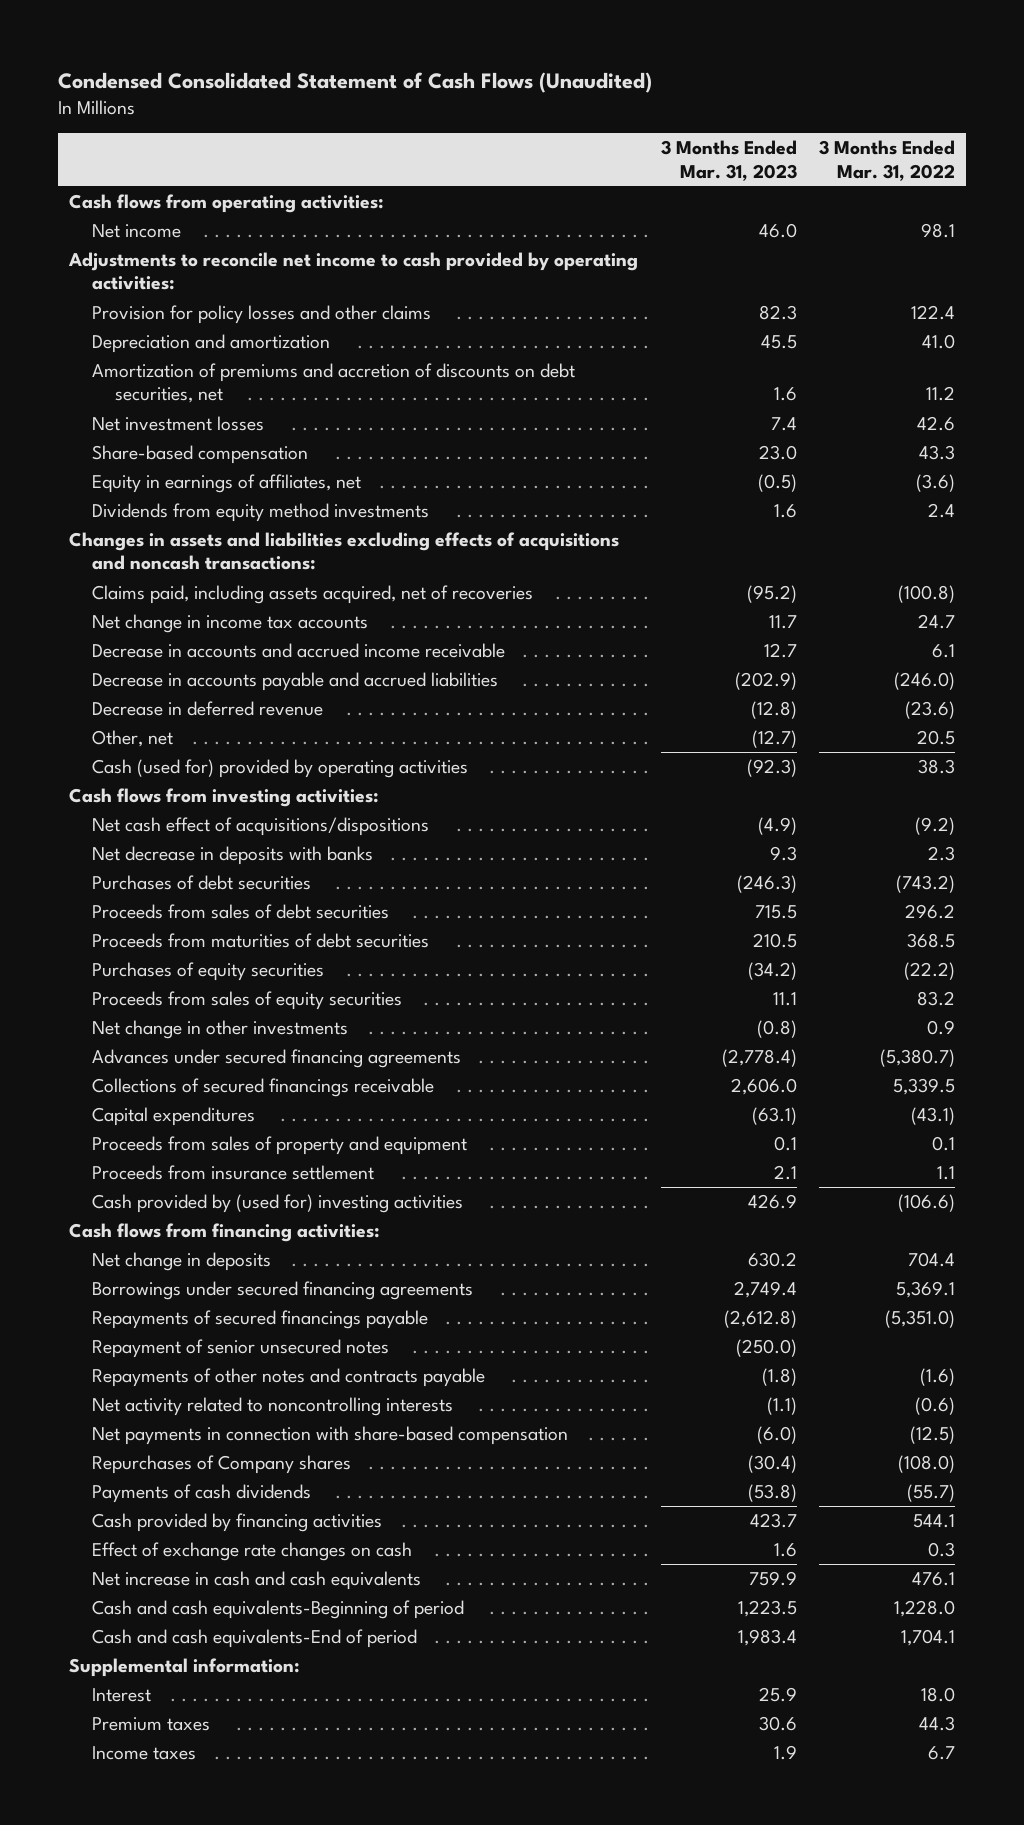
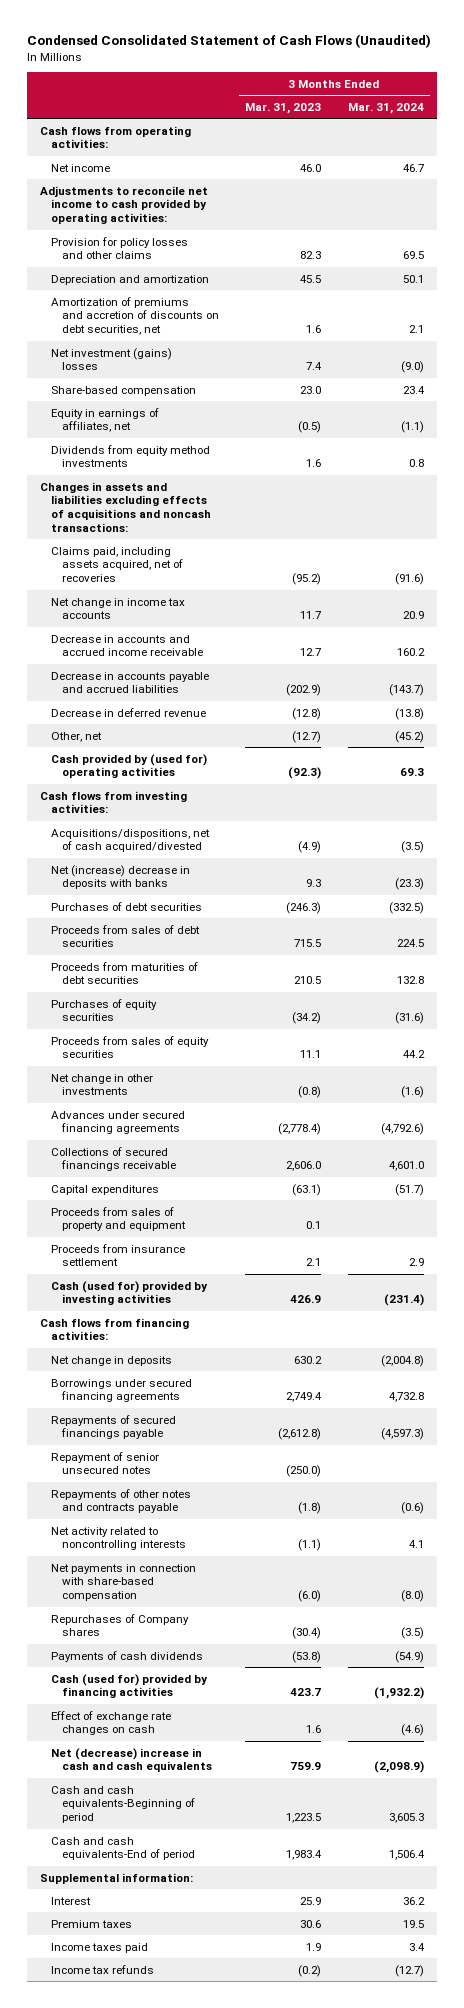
- | 3 Months Ended Mar. 31, 2023 | 3 Months Ended Mar. 31, 2022
+ | 3 Months Ended Mar. 31, 2023 | 3 Months Ended Mar. 31, 2024
- Net investment losses | 7.4 | 42.6
+ Net investment (gains) losses | 7.4 | (9.0)
- Cash (used for) provided by operating activities | (92.3) | 38.3
+ Cash provided by (used for) operating activities | (92.3) | 69.3
- Net cash effect of acquisitions/dispositions | (4.9) | (9.2)
- Net decrease in deposits with banks | 9.3 | 2.3
+ Acquisitions/dispositions, net of cash acquired/divested | (4.9) | (3.5)
+ Net (increase) decrease in deposits with banks | 9.3 | (23.3)
- Cash provided by (used for) investing activities | 426.9 | (106.6)
+ Cash (used for) provided by investing activities | 426.9 | (231.4)
- Cash provided by financing activities | 423.7 | 544.1
+ Cash (used for) provided by financing activities | 423.7 | (1,932.2)
- Net increase in cash and cash equivalents | 759.9 | 476.1
+ Net (decrease) increase in cash and cash equivalents | 759.9 | (2,098.9)
- Income taxes | 1.9 | 6.7
+ Income taxes paid | 1.9 | 3.4
+ Income tax refunds | (0.2) | (12.7)

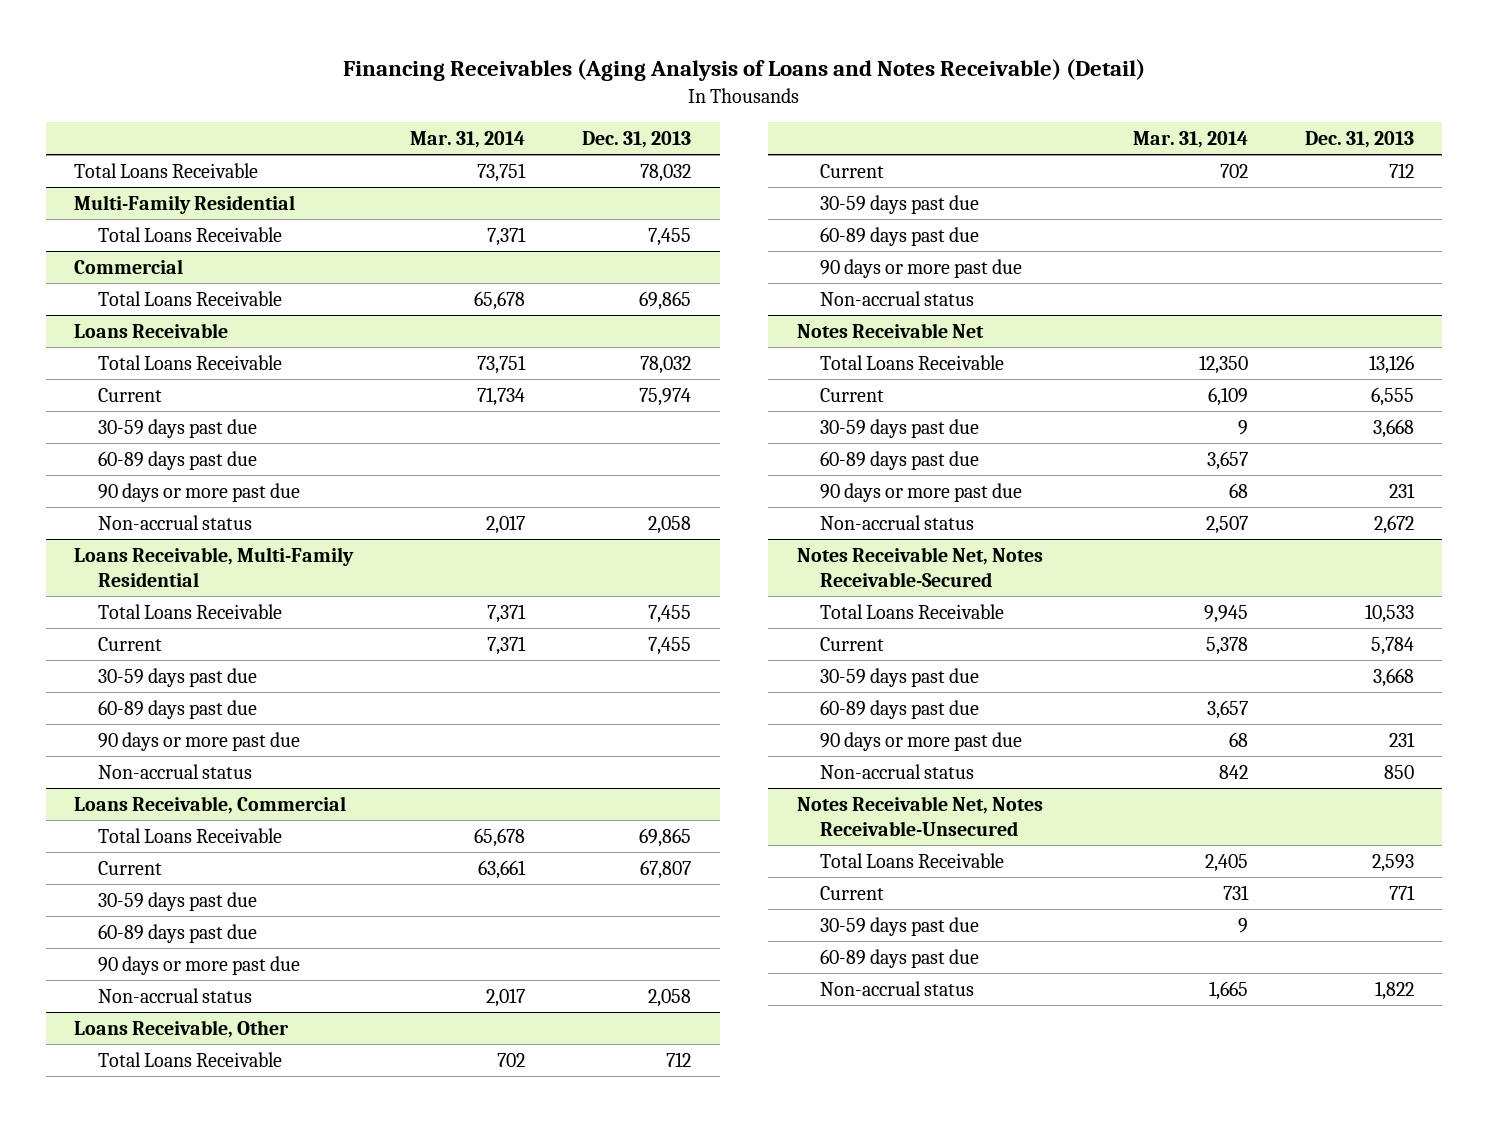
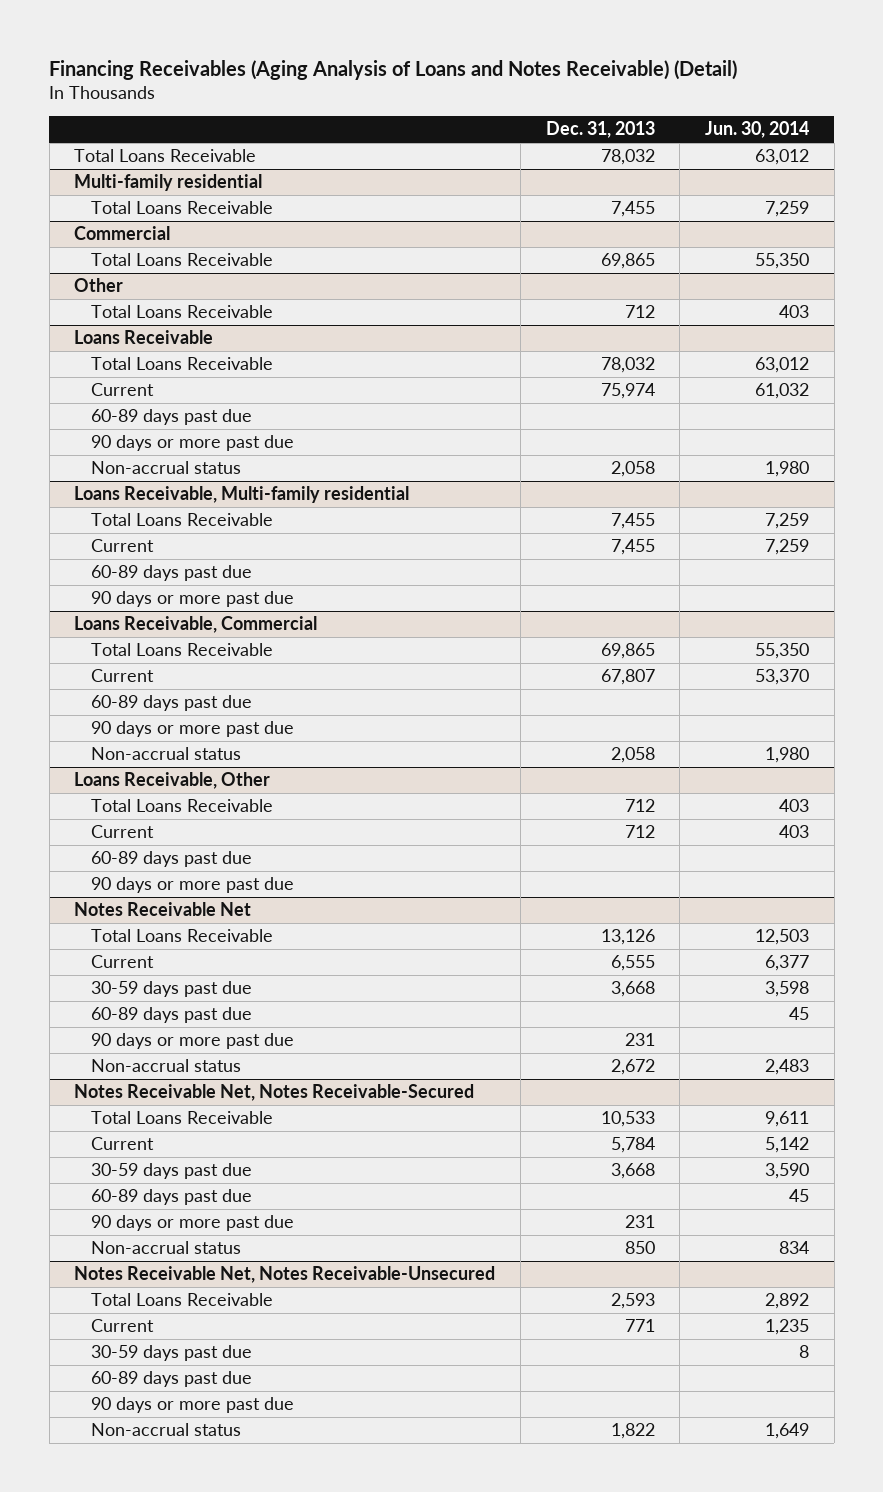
- | Mar. 31, 2014 | Dec. 31, 2013
+ | Dec. 31, 2013 | Jun. 30, 2014
- Multi-Family Residential
+ Multi-family residential
+ Other
+ Total Loans Receivable | 712 | 403
@ Loans Receivable
- 30-59 days past due
- Loans Receivable, Multi-Family Residential
+ Loans Receivable, Multi-family residential
- 30-59 days past due
- Non-accrual status
@ Loans Receivable, Commercial
- 30-59 days past due
@ Loans Receivable, Other
- 30-59 days past due
- Non-accrual status
@ Notes Receivable Net, Notes Receivable-Unsecured
+ 90 days or more past due

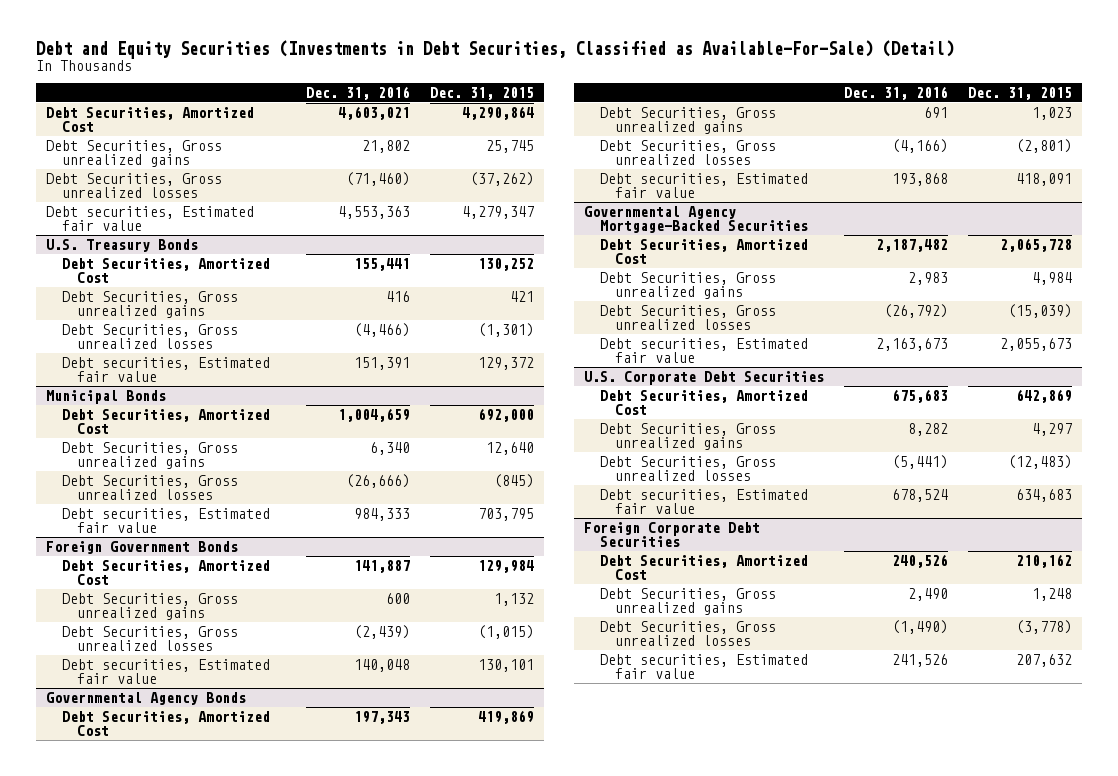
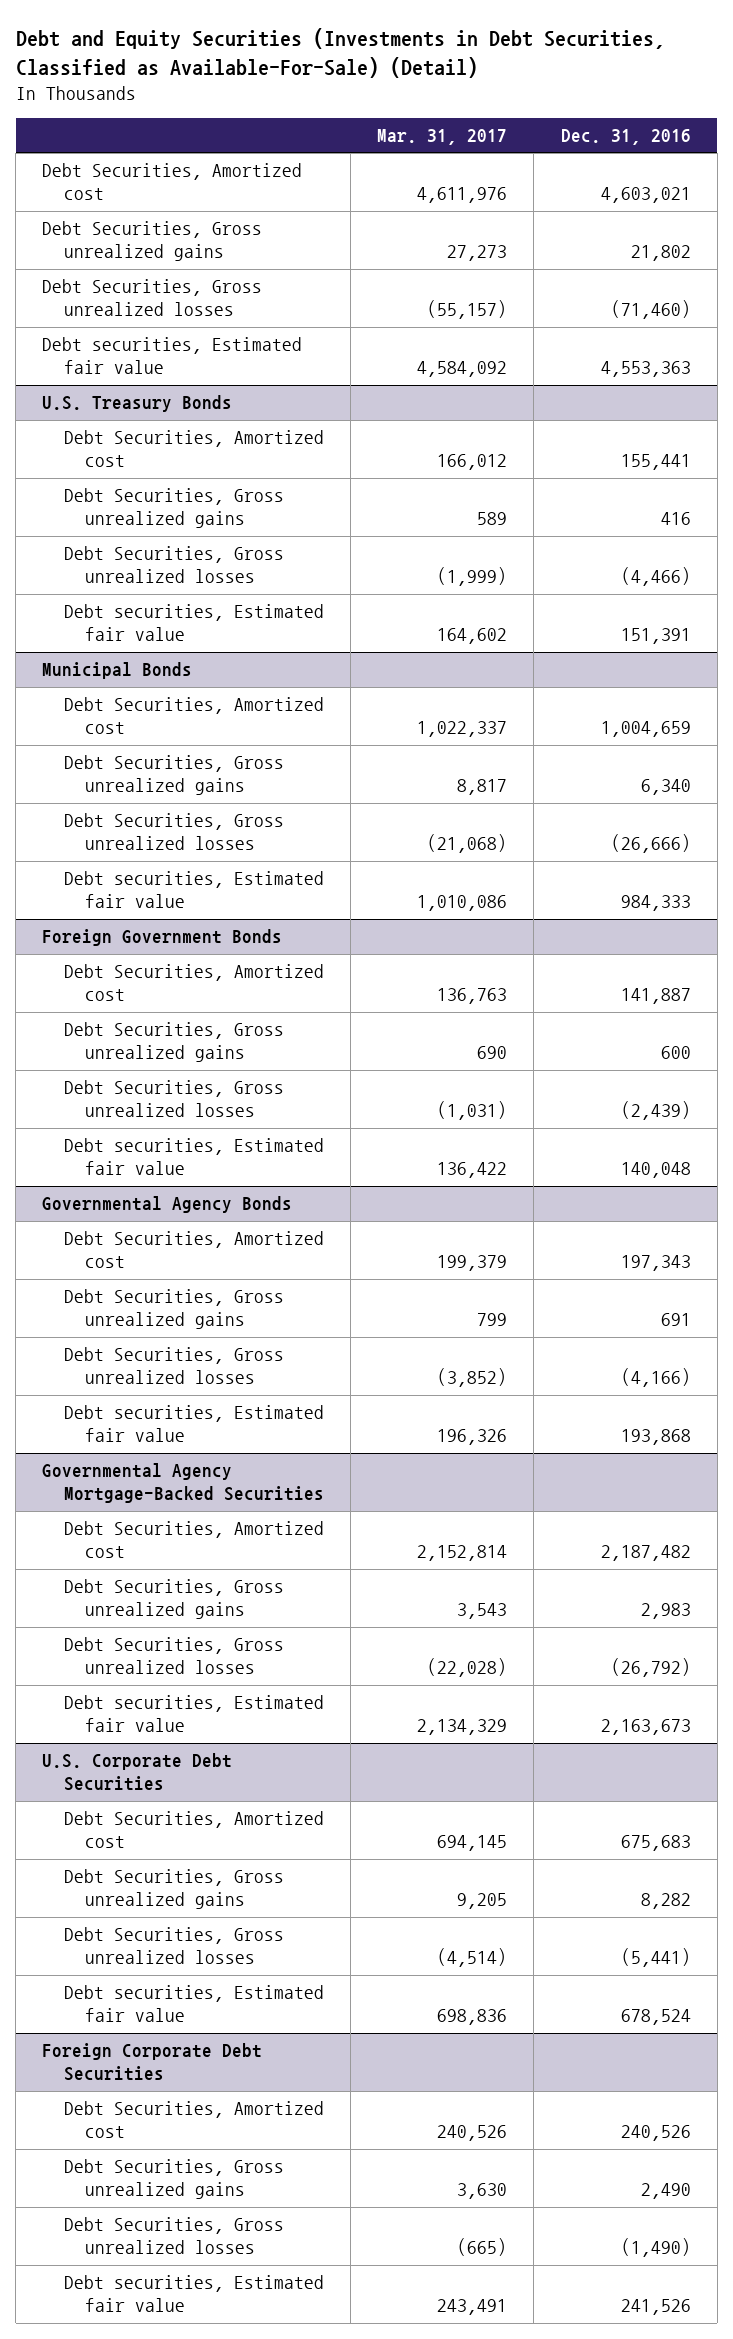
- | Dec. 31, 2016 | Dec. 31, 2015
+ | Mar. 31, 2017 | Dec. 31, 2016
- Debt Securities, Amortized Cost | 4,603,021 | 4,290,864
+ Debt Securities, Amortized cost | 4,611,976 | 4,603,021
@ U.S. Treasury Bonds
- Debt Securities, Amortized Cost | 155,441 | 130,252
+ Debt Securities, Amortized cost | 166,012 | 155,441
@ Municipal Bonds
- Debt Securities, Amortized Cost | 1,004,659 | 692,000
+ Debt Securities, Amortized cost | 1,022,337 | 1,004,659
@ Foreign Government Bonds
- Debt Securities, Amortized Cost | 141,887 | 129,984
+ Debt Securities, Amortized cost | 136,763 | 141,887
@ Governmental Agency Bonds
- Debt Securities, Amortized Cost | 197,343 | 419,869
+ Debt Securities, Amortized cost | 199,379 | 197,343
@ Governmental Agency Mortgage-Backed Securities
- Debt Securities, Amortized Cost | 2,187,482 | 2,065,728
+ Debt Securities, Amortized cost | 2,152,814 | 2,187,482
@ U.S. Corporate Debt Securities
- Debt Securities, Amortized Cost | 675,683 | 642,869
+ Debt Securities, Amortized cost | 694,145 | 675,683
@ Foreign Corporate Debt Securities
- Debt Securities, Amortized Cost | 240,526 | 210,162
+ Debt Securities, Amortized cost | 240,526 | 240,526

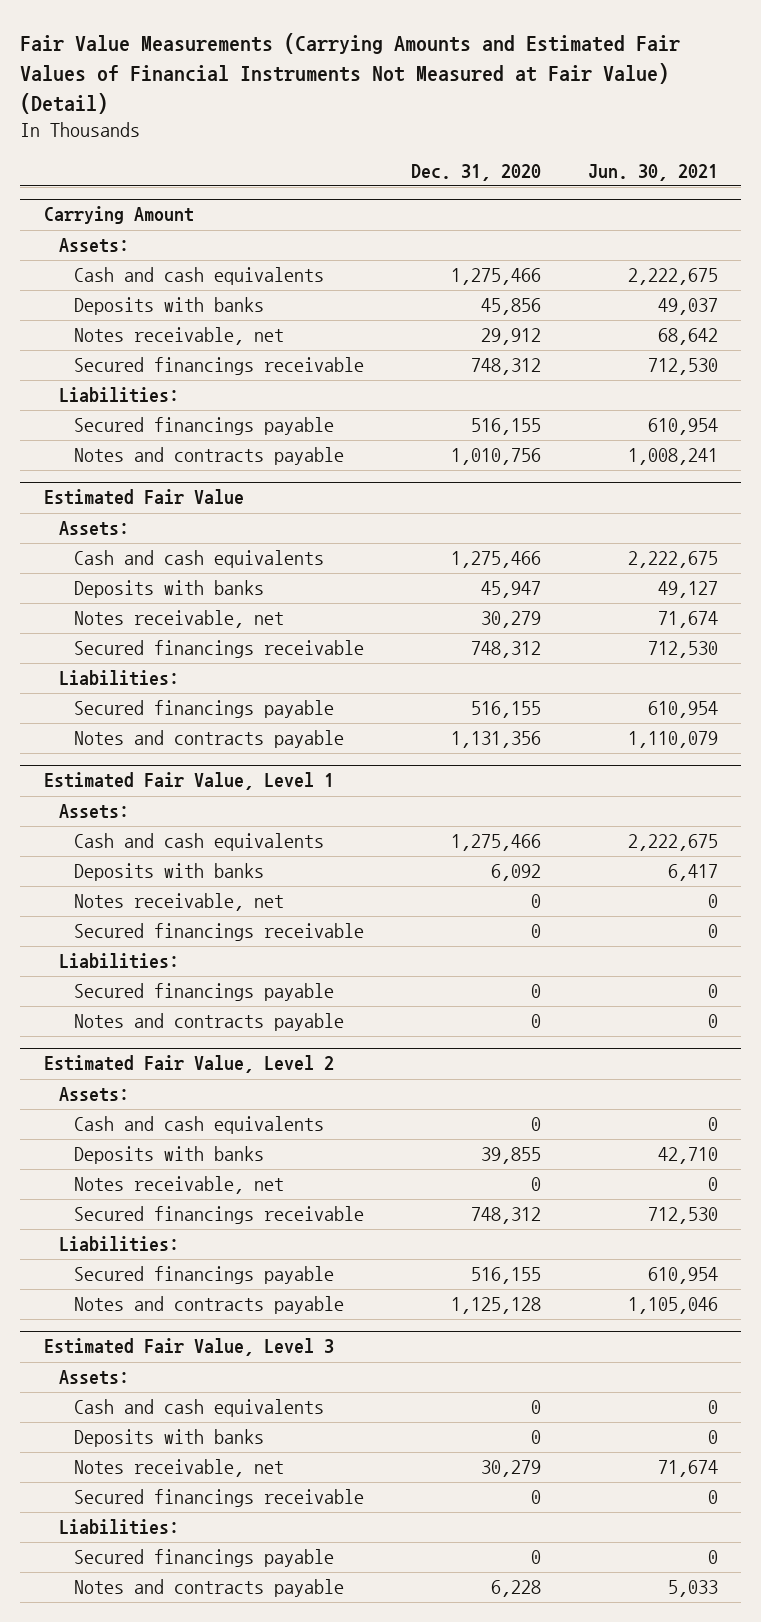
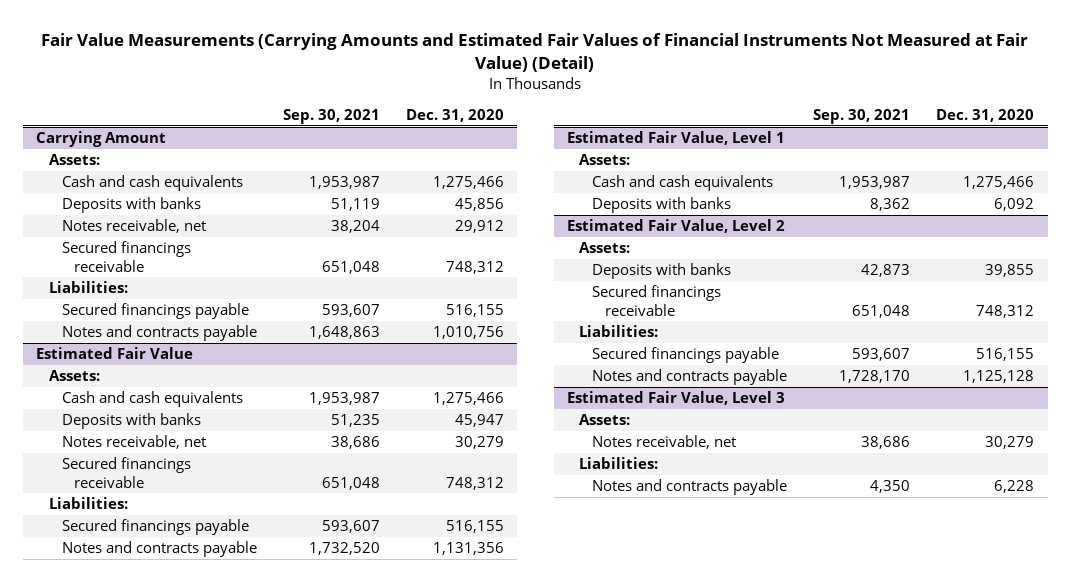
- | Dec. 31, 2020 | Jun. 30, 2021
+ | Sep. 30, 2021 | Dec. 31, 2020
@ Estimated Fair Value, Level 1
- Notes receivable, net | 0 | 0
- Secured financings receivable | 0 | 0
- Liabilities:
- Secured financings payable | 0 | 0
- Notes and contracts payable | 0 | 0
@ Estimated Fair Value, Level 2
- Cash and cash equivalents | 0 | 0
- Notes receivable, net | 0 | 0
@ Estimated Fair Value, Level 3
- Cash and cash equivalents | 0 | 0
- Deposits with banks | 0 | 0
- Secured financings receivable | 0 | 0
- Secured financings payable | 0 | 0

